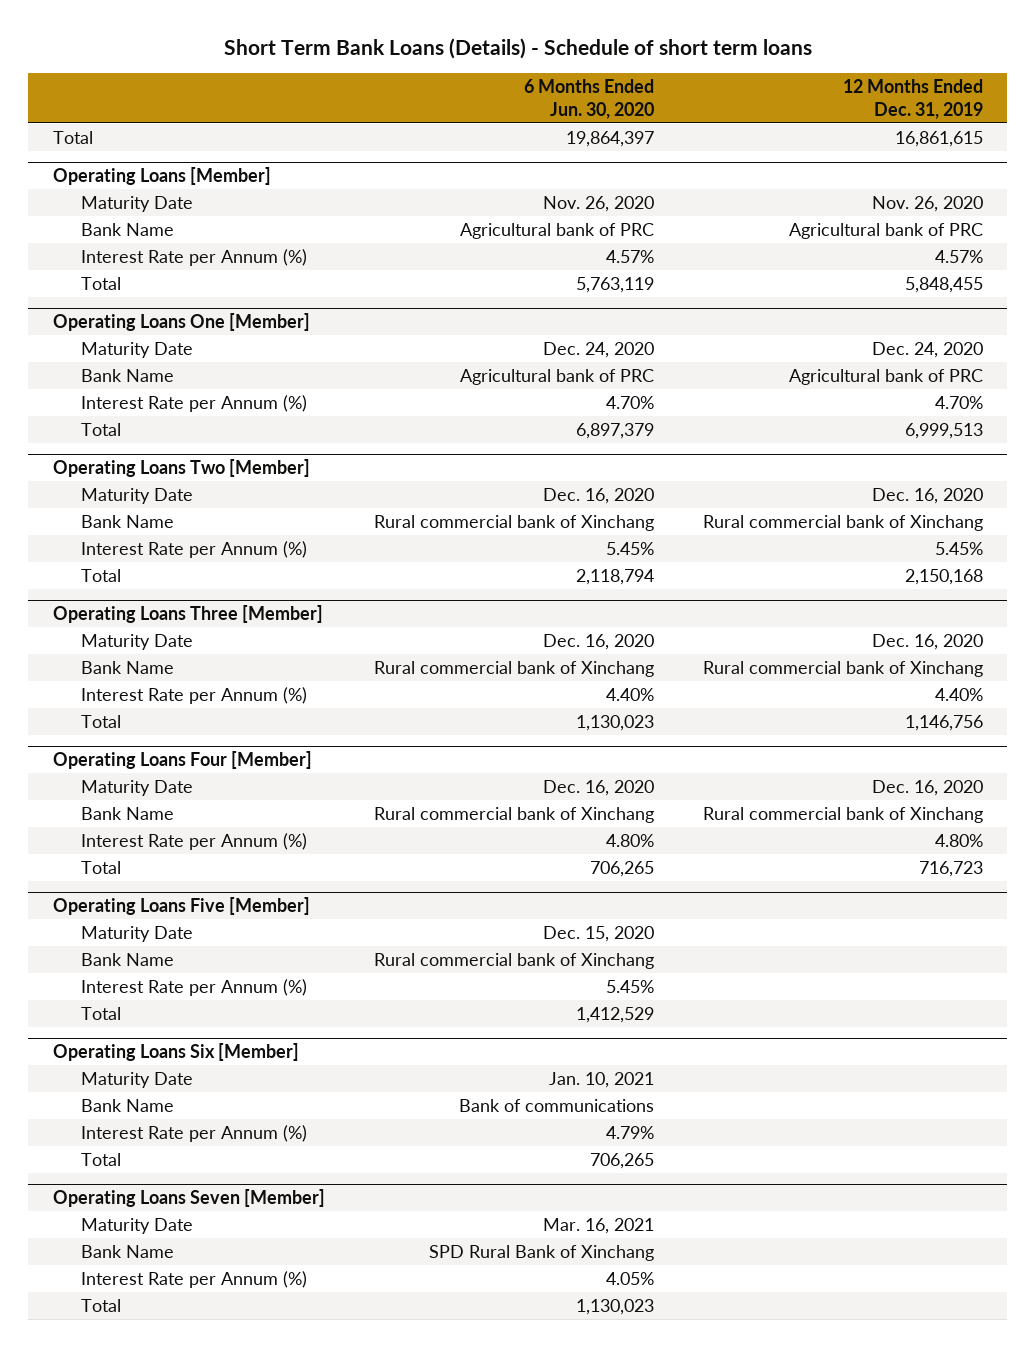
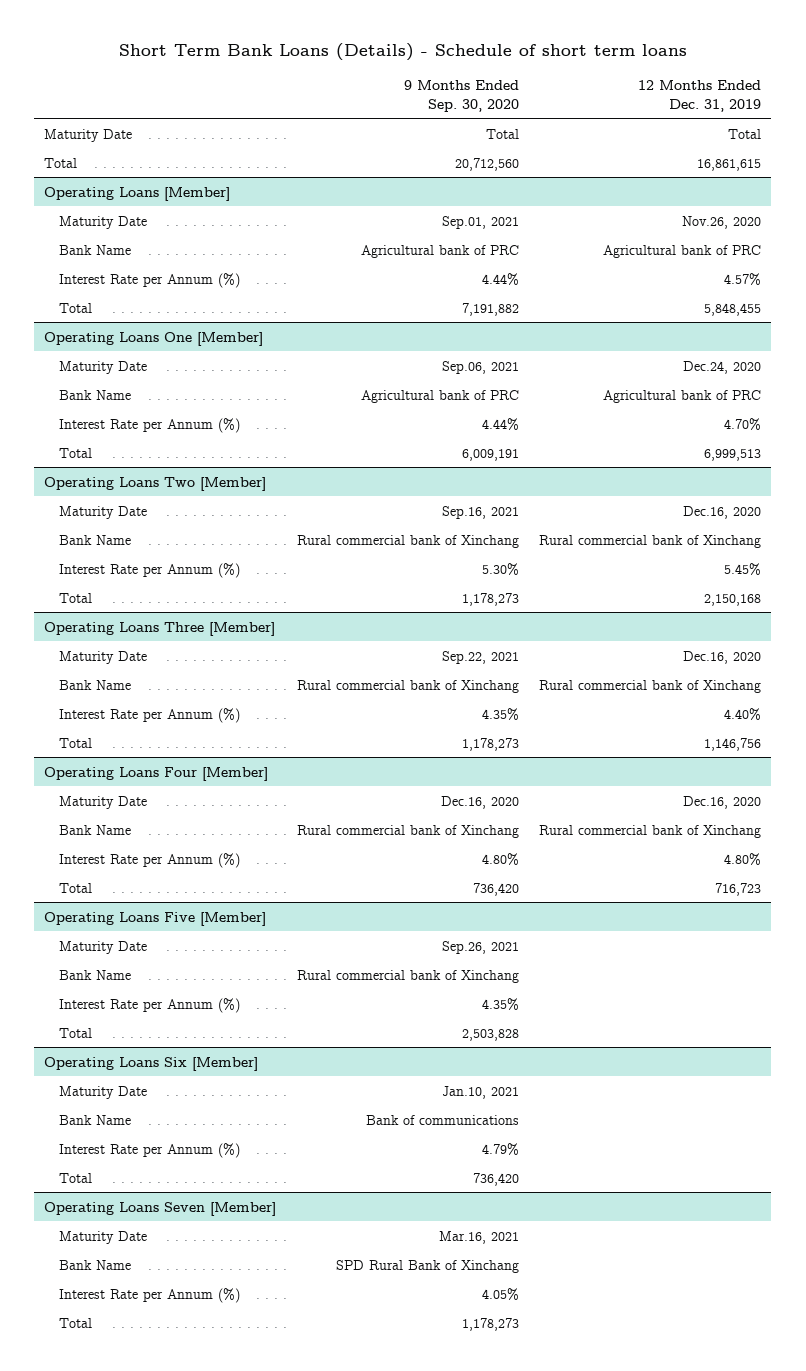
- | 6 Months Ended Jun. 30, 2020 | 12 Months Ended Dec. 31, 2019
+ | 9 Months Ended Sep. 30, 2020 | 12 Months Ended Dec. 31, 2019
+ Maturity Date | Total | Total
@ Operating Loans [Member]
- Maturity Date | Nov. 26, 2020 | Nov. 26, 2020
+ Maturity Date | Sep.01, 2021 | Nov.26, 2020
@ Operating Loans One [Member]
- Maturity Date | Dec. 24, 2020 | Dec. 24, 2020
+ Maturity Date | Sep.06, 2021 | Dec.24, 2020
@ Operating Loans Two [Member]
- Maturity Date | Dec. 16, 2020 | Dec. 16, 2020
+ Maturity Date | Sep.16, 2021 | Dec.16, 2020
@ Operating Loans Three [Member]
- Maturity Date | Dec. 16, 2020 | Dec. 16, 2020
+ Maturity Date | Sep.22, 2021 | Dec.16, 2020
@ Operating Loans Four [Member]
- Maturity Date | Dec. 16, 2020 | Dec. 16, 2020
+ Maturity Date | Dec.16, 2020 | Dec.16, 2020

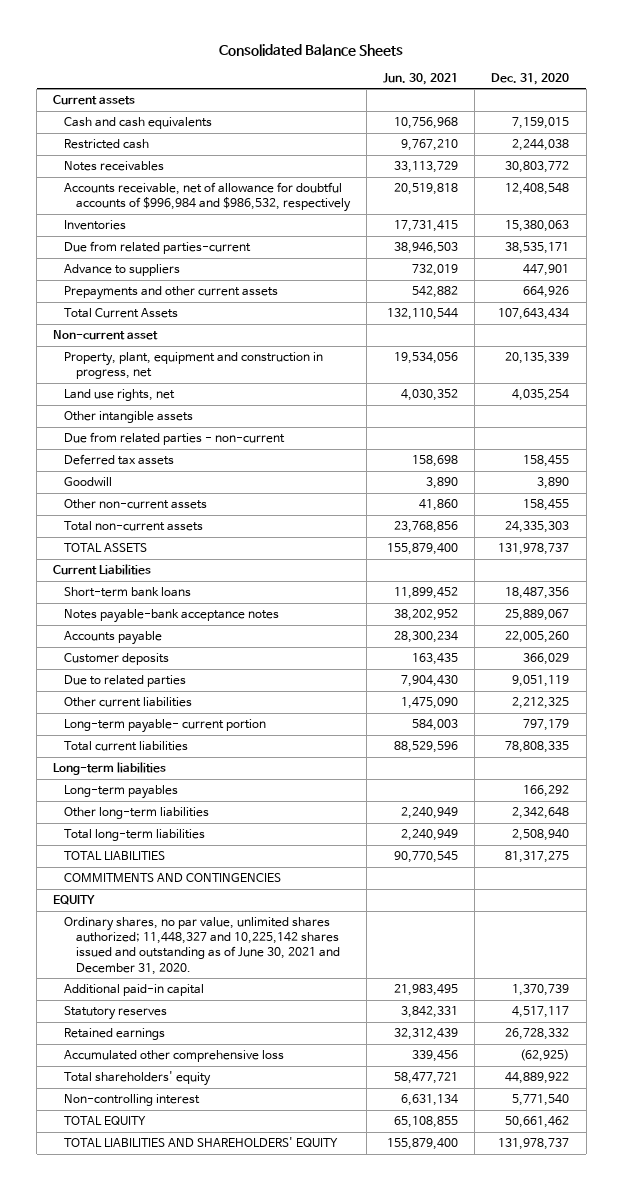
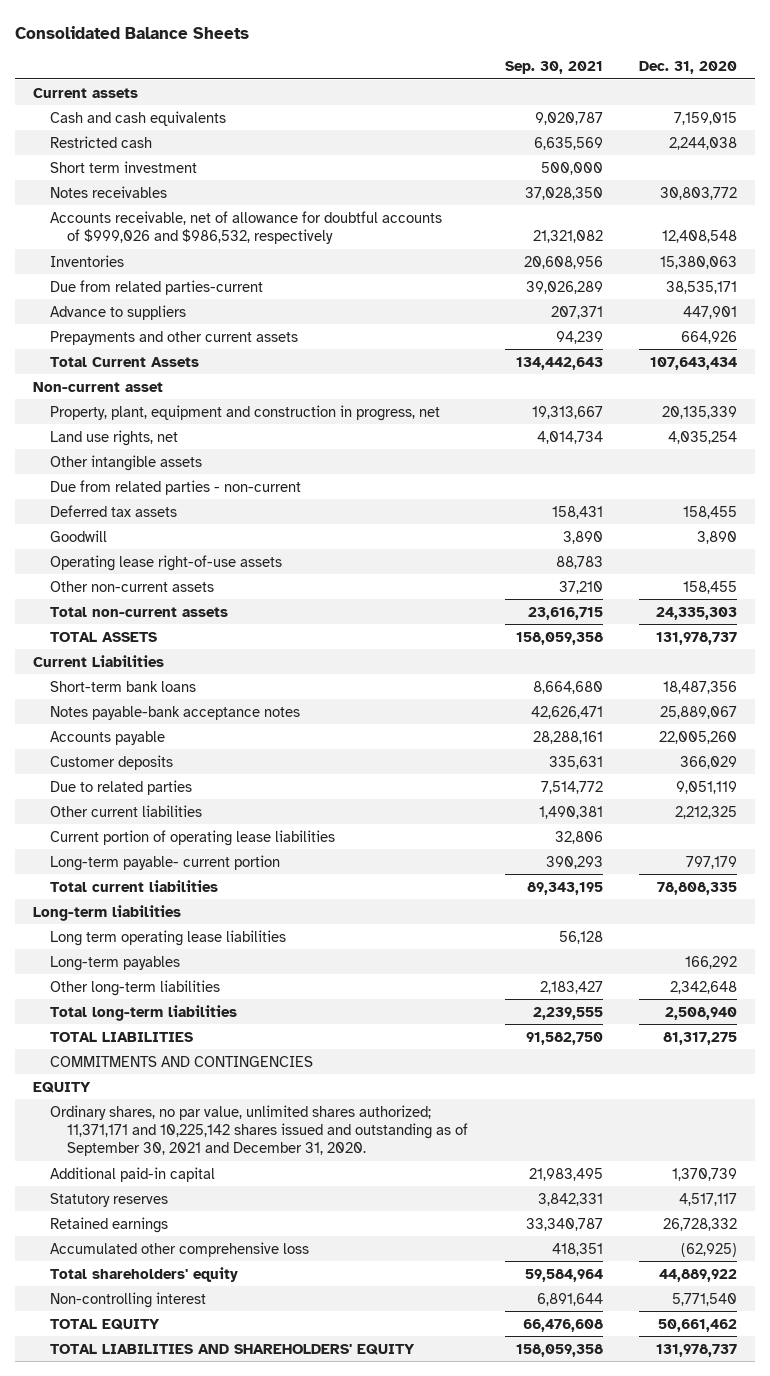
- | Jun. 30, 2021 | Dec. 31, 2020
+ | Sep. 30, 2021 | Dec. 31, 2020
+ Short term investment | 500,000 |
- Accounts receivable, net of allowance for doubtful accounts of $996,984 and $986,532, respectively | 20,519,818 | 12,408,548
+ Accounts receivable, net of allowance for doubtful accounts of $999,026 and $986,532, respectively | 21,321,082 | 12,408,548
+ Operating lease right-of-use assets | 88,783 |
+ Current portion of operating lease liabilities | 32,806 |
+ Long term operating lease liabilities | 56,128 |
- Ordinary shares, no par value, unlimited shares authorized; 11,448,327 and 10,225,142 shares issued and outstanding as of June 30, 2021 and December 31, 2020.
+ Ordinary shares, no par value, unlimited shares authorized; 11,371,171 and 10,225,142 shares issued and outstanding as of September 30, 2021 and December 31, 2020.

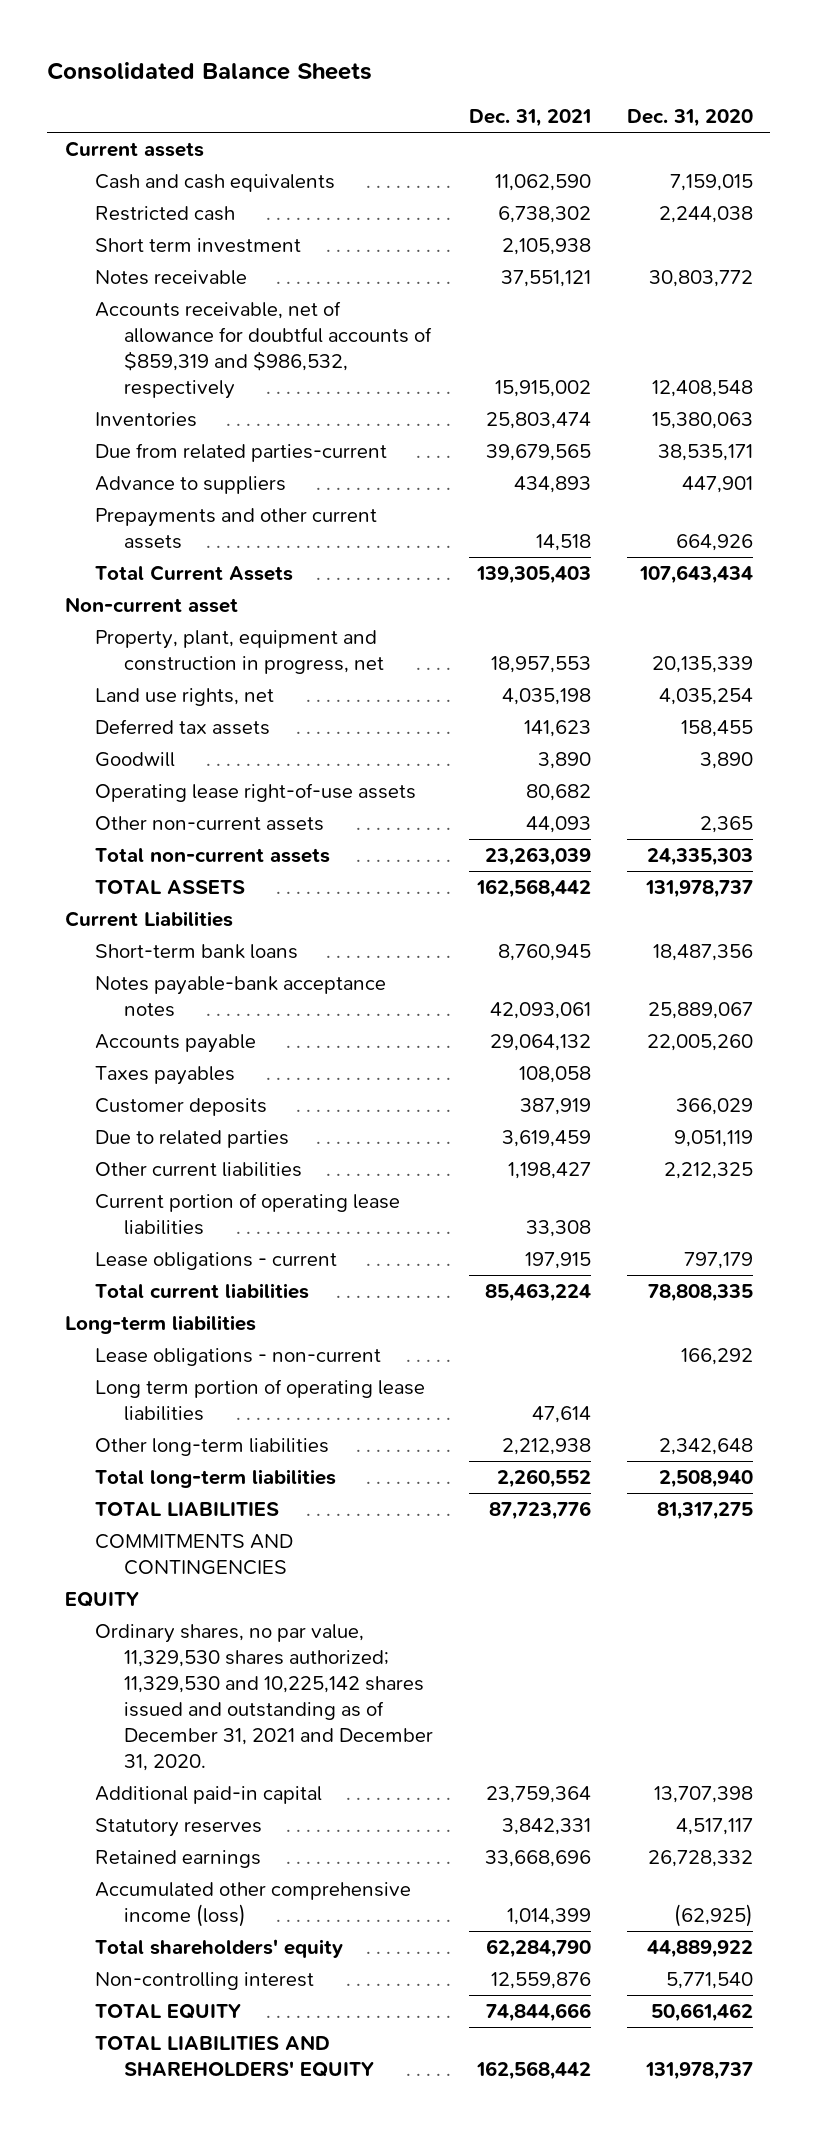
- | Sep. 30, 2021 | Dec. 31, 2020
+ | Dec. 31, 2021 | Dec. 31, 2020
- Notes receivables | 37,028,350 | 30,803,772
- Accounts receivable, net of allowance for doubtful accounts of $999,026 and $986,532, respectively | 21,321,082 | 12,408,548
+ Notes receivable | 37,551,121 | 30,803,772
+ Accounts receivable, net of allowance for doubtful accounts of $859,319 and $986,532, respectively | 15,915,002 | 12,408,548
- Other intangible assets
- Due from related parties - non-current
- Other non-current assets | 37,210 | 158,455
+ Other non-current assets | 44,093 | 2,365
+ Taxes payables | 108,058 |
- Long-term payable- current portion | 390,293 | 797,179
+ Lease obligations - current | 197,915 | 797,179
- Long term operating lease liabilities | 56,128 |
- Long-term payables | | 166,292
+ Lease obligations - non-current | | 166,292
+ Long term portion of operating lease liabilities | 47,614 |
- Ordinary shares, no par value, unlimited shares authorized; 11,371,171 and 10,225,142 shares issued and outstanding as of September 30, 2021 and December 31, 2020.
- Additional paid-in capital | 21,983,495 | 1,370,739
+ Ordinary shares, no par value, 11,329,530 shares authorized; 11,329,530 and 10,225,142 shares issued and outstanding as of December 31, 2021 and December 31, 2020.
+ Additional paid-in capital | 23,759,364 | 13,707,398
- Accumulated other comprehensive loss | 418,351 | (62,925)
+ Accumulated other comprehensive income (loss) | 1,014,399 | (62,925)

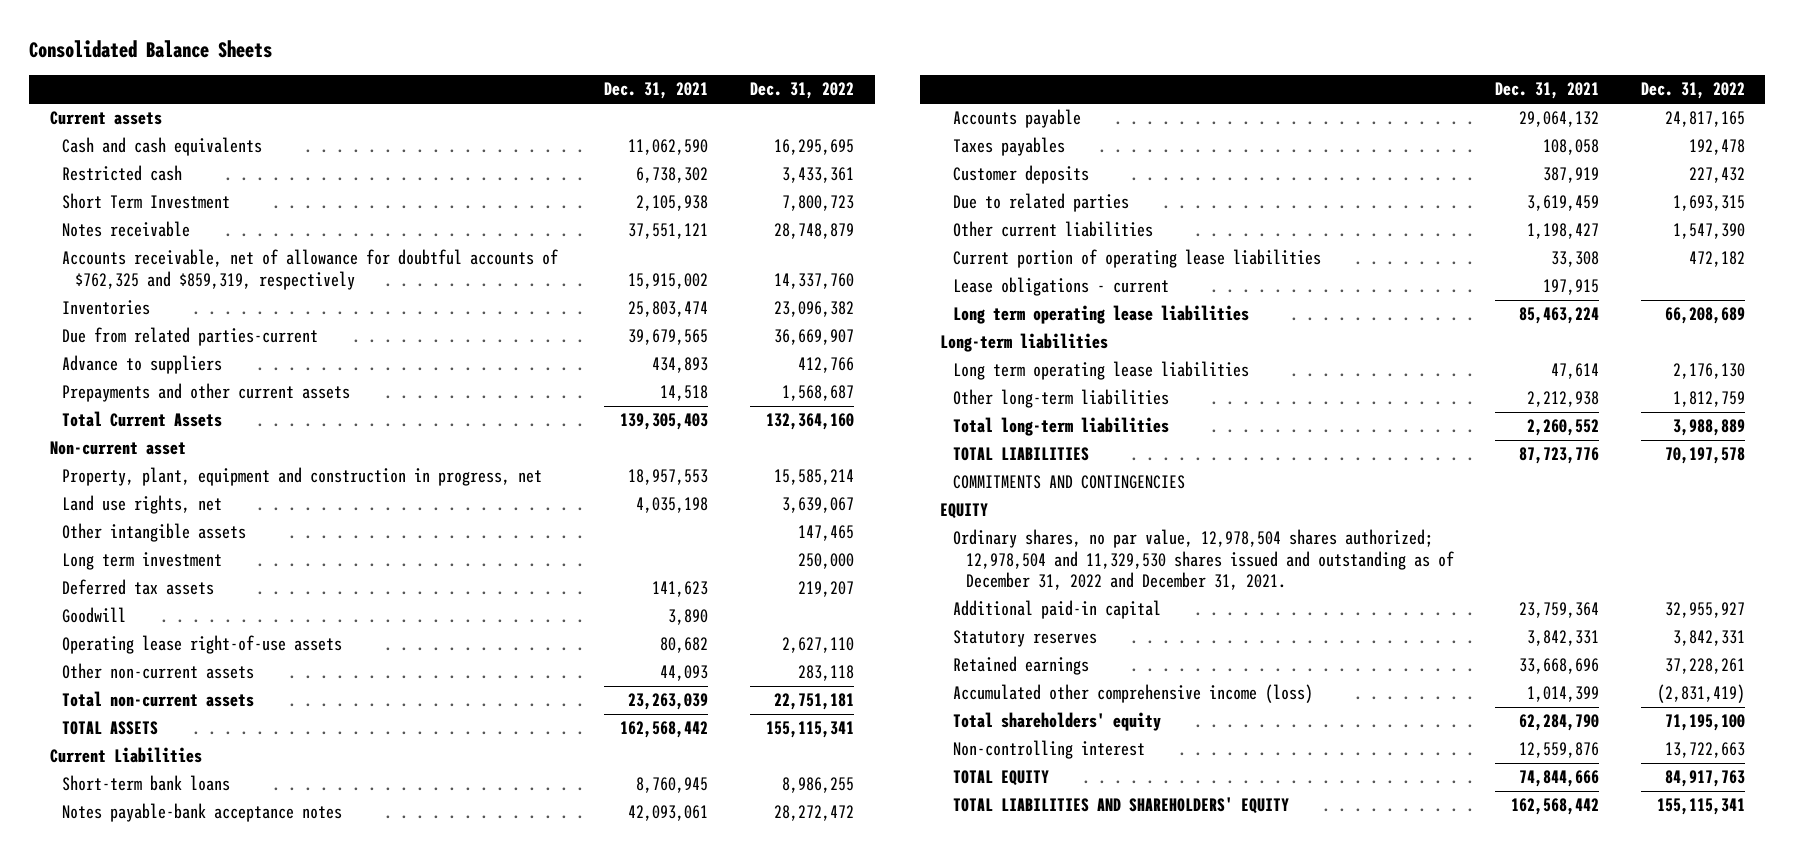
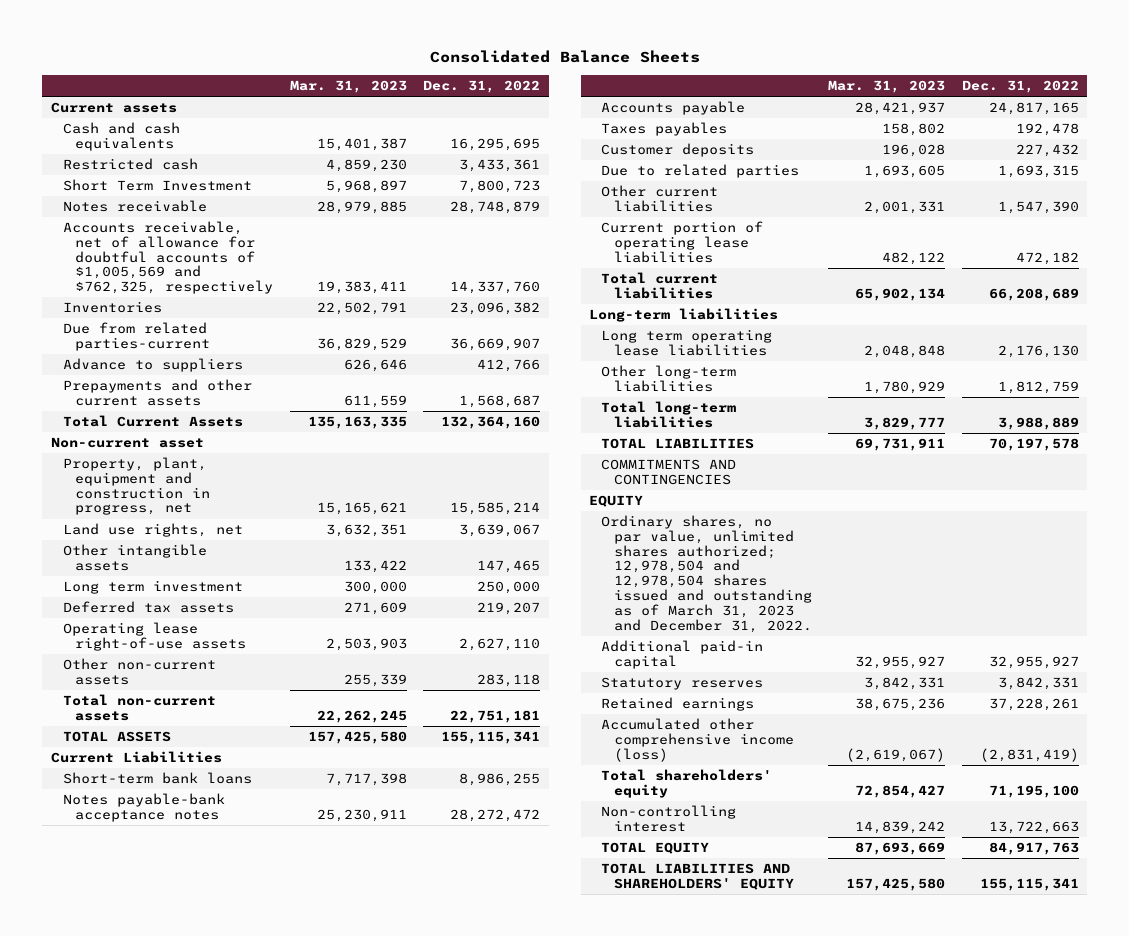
- | Dec. 31, 2021 | Dec. 31, 2022
+ | Mar. 31, 2023 | Dec. 31, 2022
- Accounts receivable, net of allowance for doubtful accounts of $762,325 and $859,319, respectively | 15,915,002 | 14,337,760
+ Accounts receivable, net of allowance for doubtful accounts of $1,005,569 and $762,325, respectively | 19,383,411 | 14,337,760
- Goodwill | 3,890 |
- Lease obligations - current | 197,915 |
- Long term operating lease liabilities | 85,463,224 | 66,208,689
+ Total current liabilities | 65,902,134 | 66,208,689
- Ordinary shares, no par value, 12,978,504 shares authorized; 12,978,504 and 11,329,530 shares issued and outstanding as of December 31, 2022 and December 31, 2021.
+ Ordinary shares, no par value, unlimited shares authorized; 12,978,504 and 12,978,504 shares issued and outstanding as of March 31, 2023 and December 31, 2022.

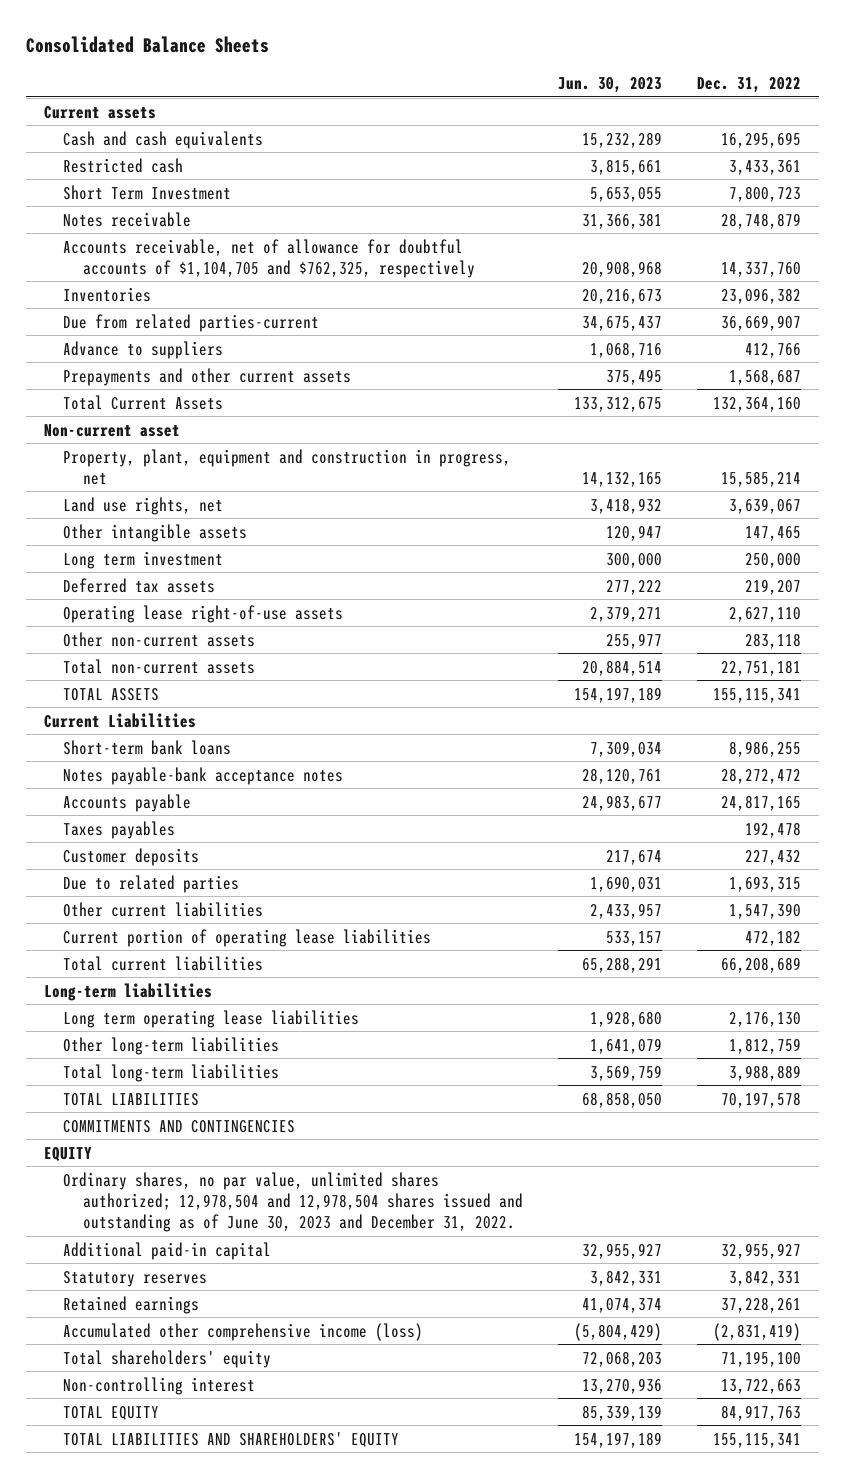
- | Mar. 31, 2023 | Dec. 31, 2022
+ | Jun. 30, 2023 | Dec. 31, 2022
- Accounts receivable, net of allowance for doubtful accounts of $1,005,569 and $762,325, respectively | 19,383,411 | 14,337,760
+ Accounts receivable, net of allowance for doubtful accounts of $1,104,705 and $762,325, respectively | 20,908,968 | 14,337,760
- Ordinary shares, no par value, unlimited shares authorized; 12,978,504 and 12,978,504 shares issued and outstanding as of March 31, 2023 and December 31, 2022.
+ Ordinary shares, no par value, unlimited shares authorized; 12,978,504 and 12,978,504 shares issued and outstanding as of June 30, 2023 and December 31, 2022.

